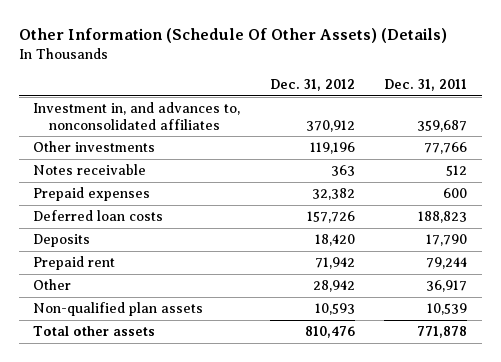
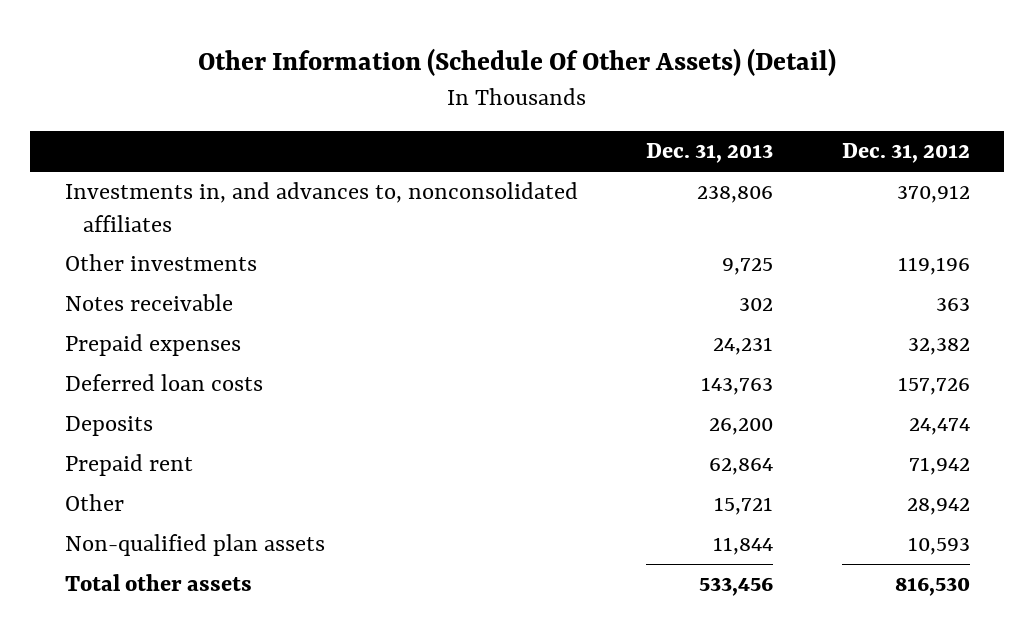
- Other Information (Schedule Of Other Assets) (Details)
+ Other Information (Schedule Of Other Assets) (Detail)
- | Dec. 31, 2012 | Dec. 31, 2011
+ | Dec. 31, 2013 | Dec. 31, 2012
- Investment in, and advances to, nonconsolidated affiliates | 370,912 | 359,687
+ Investments in, and advances to, nonconsolidated affiliates | 238,806 | 370,912
- Deposits | 18,420 | 17,790
+ Deposits | 26,200 | 24,474
- Total other assets | 810,476 | 771,878
+ Total other assets | 533,456 | 816,530

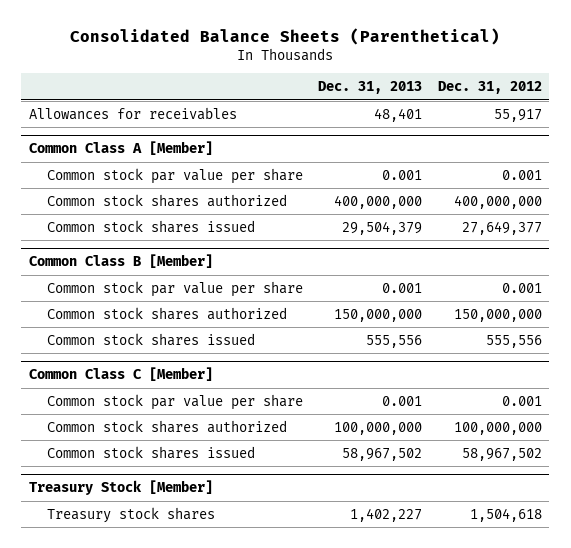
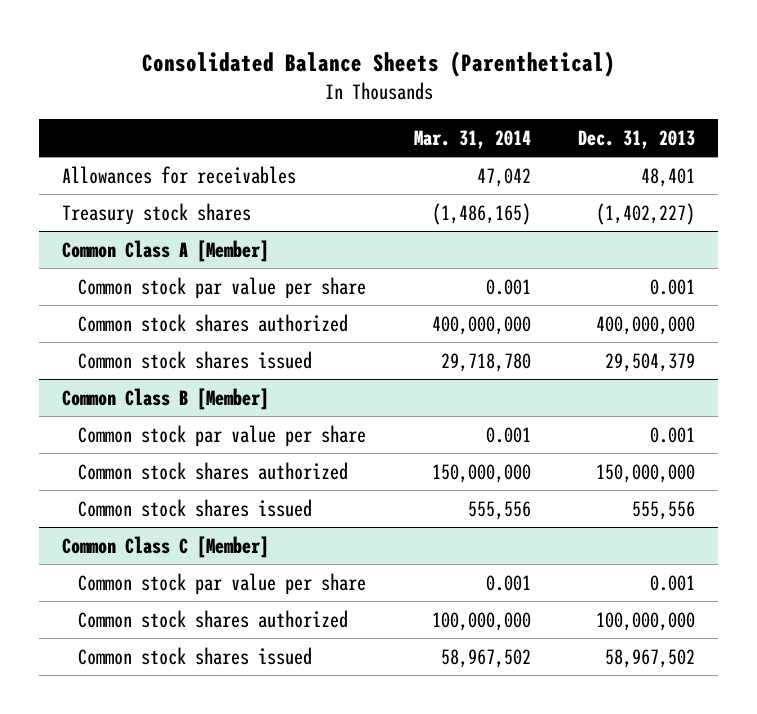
- | Dec. 31, 2013 | Dec. 31, 2012
+ | Mar. 31, 2014 | Dec. 31, 2013
+ Treasury stock shares | (1,486,165) | (1,402,227)
- Treasury Stock [Member]
- Treasury stock shares | 1,402,227 | 1,504,618

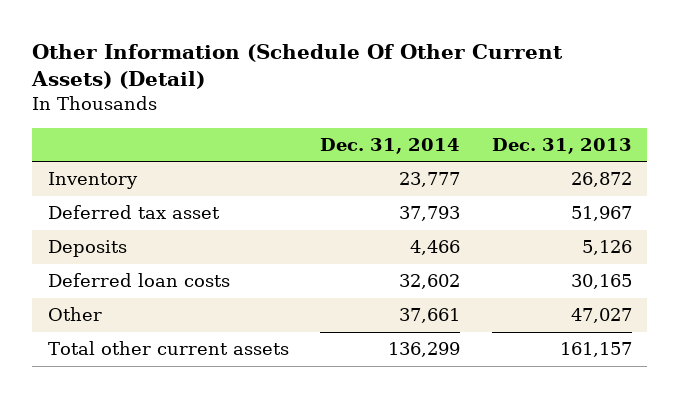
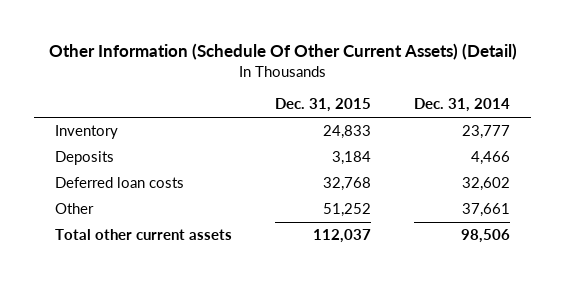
- | Dec. 31, 2014 | Dec. 31, 2013
+ | Dec. 31, 2015 | Dec. 31, 2014
- Deferred tax asset | 37,793 | 51,967
- Total other current assets | 136,299 | 161,157
+ Total other current assets | 112,037 | 98,506

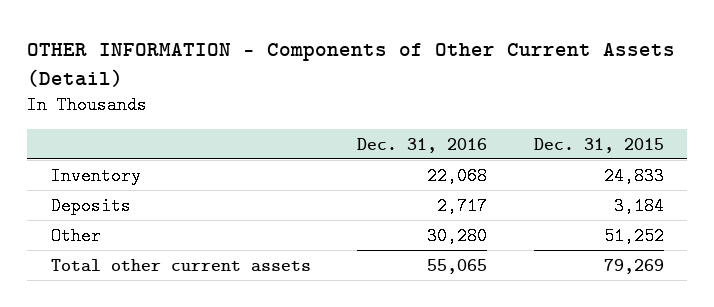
- Other Information (Schedule Of Other Current Assets) (Detail)
+ OTHER INFORMATION - Components of Other Current Assets (Detail)
- | Dec. 31, 2015 | Dec. 31, 2014
+ | Dec. 31, 2016 | Dec. 31, 2015
- Deferred loan costs | 32,768 | 32,602
- Total other current assets | 112,037 | 98,506
+ Total other current assets | 55,065 | 79,269

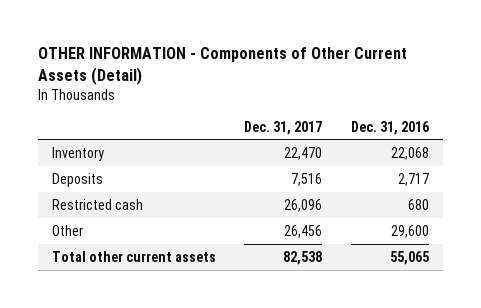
- | Dec. 31, 2016 | Dec. 31, 2015
+ | Dec. 31, 2017 | Dec. 31, 2016
- Other | 30,280 | 51,252
+ Restricted cash | 26,096 | 680
+ Other | 26,456 | 29,600

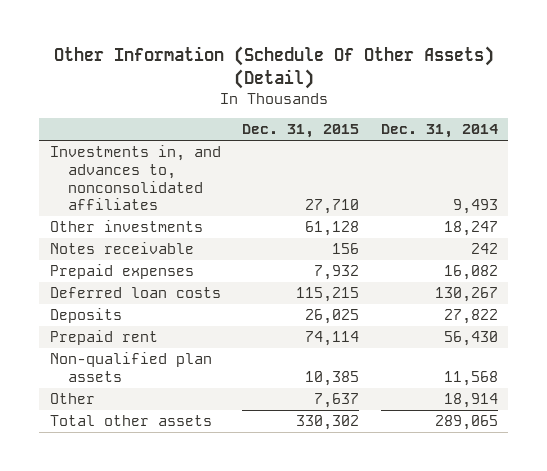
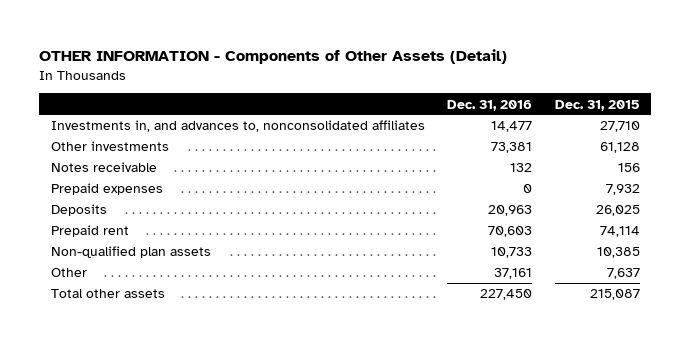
- Other Information (Schedule Of Other Assets) (Detail)
+ OTHER INFORMATION - Components of Other Assets (Detail)
- | Dec. 31, 2015 | Dec. 31, 2014
+ | Dec. 31, 2016 | Dec. 31, 2015
- Deferred loan costs | 115,215 | 130,267
- Total other assets | 330,302 | 289,065
+ Total other assets | 227,450 | 215,087

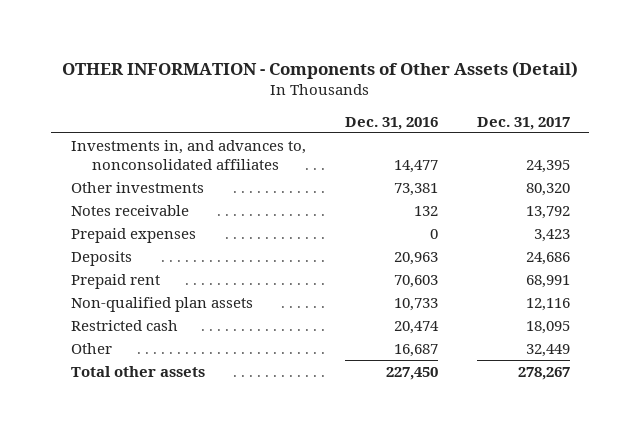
- | Dec. 31, 2016 | Dec. 31, 2015
+ | Dec. 31, 2016 | Dec. 31, 2017
- Other | 37,161 | 7,637
+ Restricted cash | 20,474 | 18,095
+ Other | 16,687 | 32,449

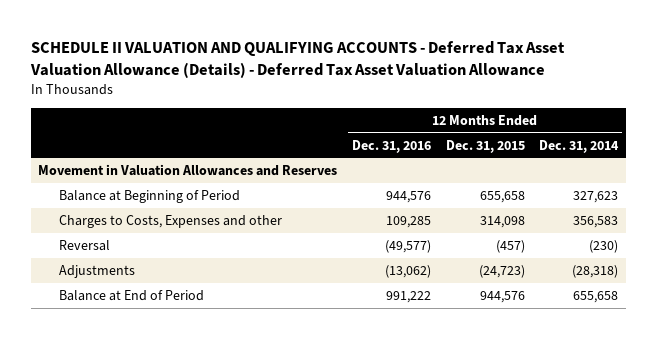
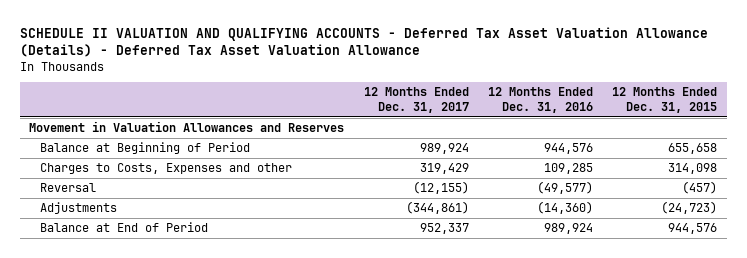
- | 12 Months Ended Dec. 31, 2016 | 12 Months Ended Dec. 31, 2015 | 12 Months Ended Dec. 31, 2014
+ | 12 Months Ended Dec. 31, 2017 | 12 Months Ended Dec. 31, 2016 | 12 Months Ended Dec. 31, 2015
- Adjustments | (13,062) | (24,723) | (28,318)
- Balance at End of Period | 991,222 | 944,576 | 655,658
+ Adjustments | (344,861) | (14,360) | (24,723)
+ Balance at End of Period | 952,337 | 989,924 | 944,576

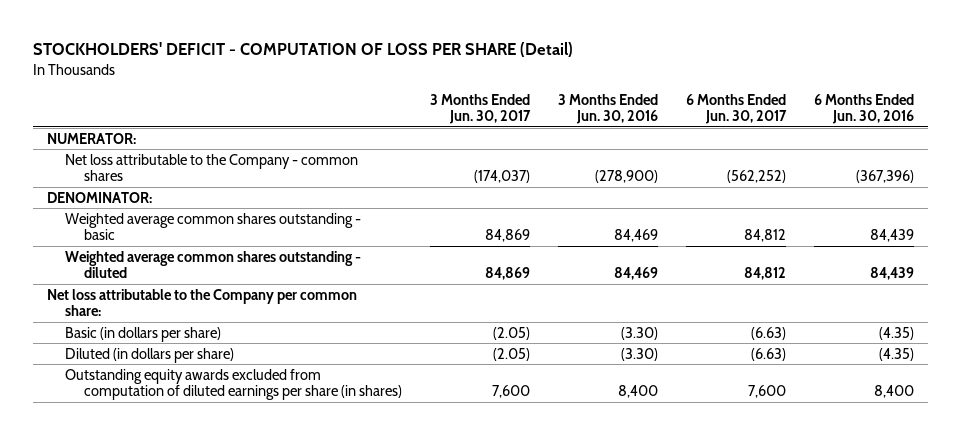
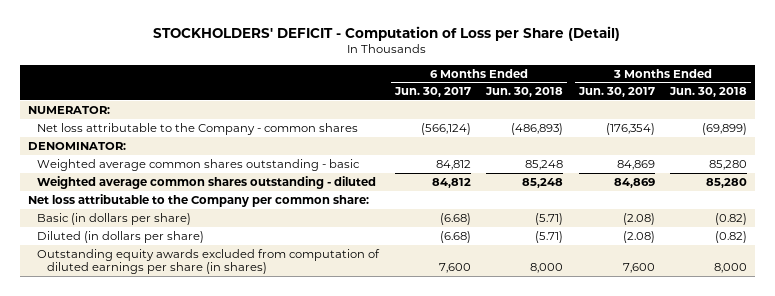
- STOCKHOLDERS' DEFICIT - COMPUTATION OF LOSS PER SHARE (Detail)
+ STOCKHOLDERS' DEFICIT - Computation of Loss per Share (Detail)
- | 3 Months Ended Jun. 30, 2017 | 3 Months Ended Jun. 30, 2016 | 6 Months Ended Jun. 30, 2017 | 6 Months Ended Jun. 30, 2016
+ | 6 Months Ended Jun. 30, 2017 | 6 Months Ended Jun. 30, 2018 | 3 Months Ended Jun. 30, 2017 | 3 Months Ended Jun. 30, 2018
- Net loss attributable to the Company - common shares | (174,037) | (278,900) | (562,252) | (367,396)
+ Net loss attributable to the Company - common shares | (566,124) | (486,893) | (176,354) | (69,899)
- Basic (in dollars per share) | (2.05) | (3.30) | (6.63) | (4.35)
- Diluted (in dollars per share) | (2.05) | (3.30) | (6.63) | (4.35)
+ Basic (in dollars per share) | (6.68) | (5.71) | (2.08) | (0.82)
+ Diluted (in dollars per share) | (6.68) | (5.71) | (2.08) | (0.82)

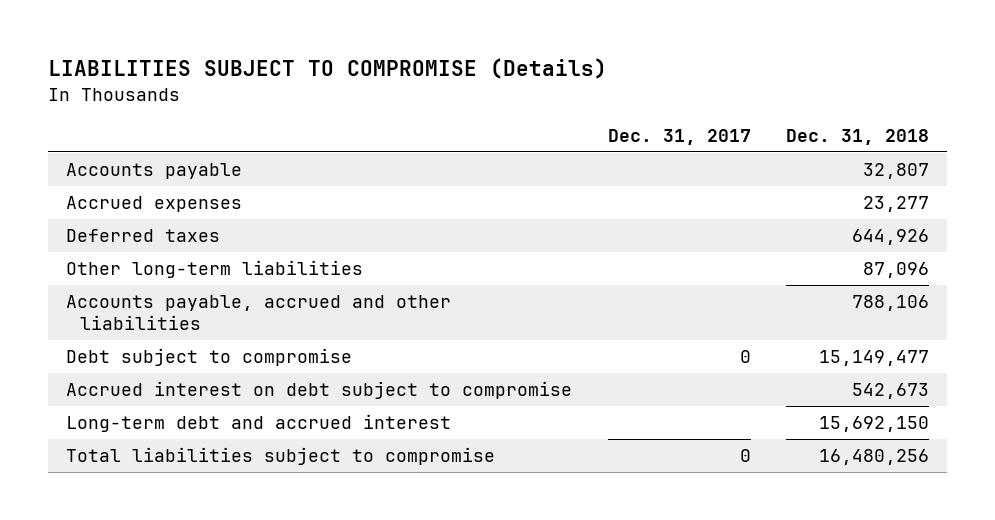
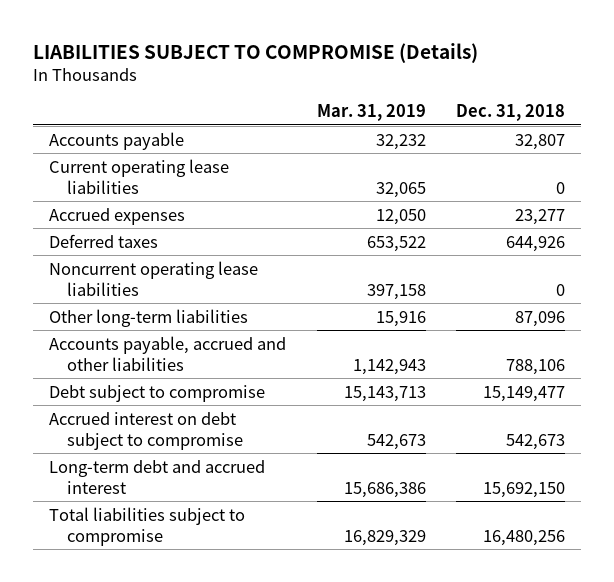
- | Dec. 31, 2017 | Dec. 31, 2018
+ | Mar. 31, 2019 | Dec. 31, 2018
+ Current operating lease liabilities | 32,065 | 0
+ Noncurrent operating lease liabilities | 397,158 | 0

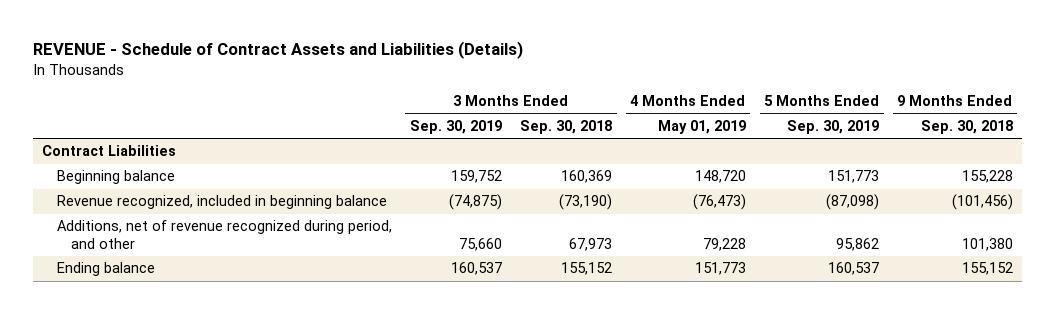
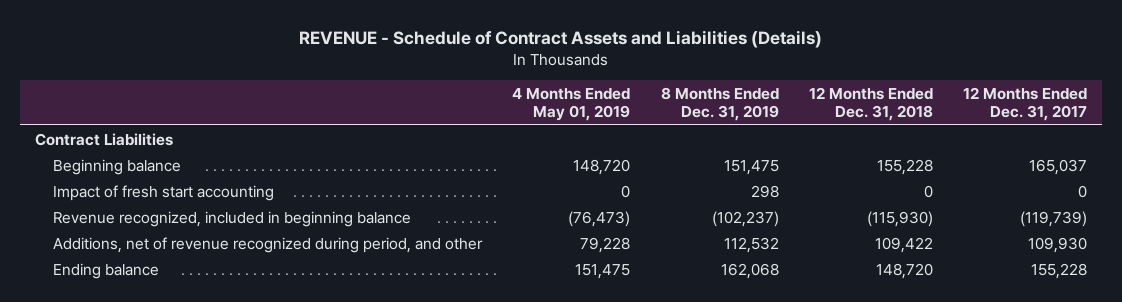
- | 3 Months Ended Sep. 30, 2019 | 3 Months Ended Sep. 30, 2018 | 4 Months Ended May 01, 2019 | 5 Months Ended Sep. 30, 2019 | 9 Months Ended Sep. 30, 2018
+ | 4 Months Ended May 01, 2019 | 8 Months Ended Dec. 31, 2019 | 12 Months Ended Dec. 31, 2018 | 12 Months Ended Dec. 31, 2017
+ Impact of fresh start accounting | 0 | 298 | 0 | 0
- Ending balance | 160,537 | 155,152 | 151,773 | 160,537 | 155,152
+ Ending balance | 151,475 | 162,068 | 148,720 | 155,228

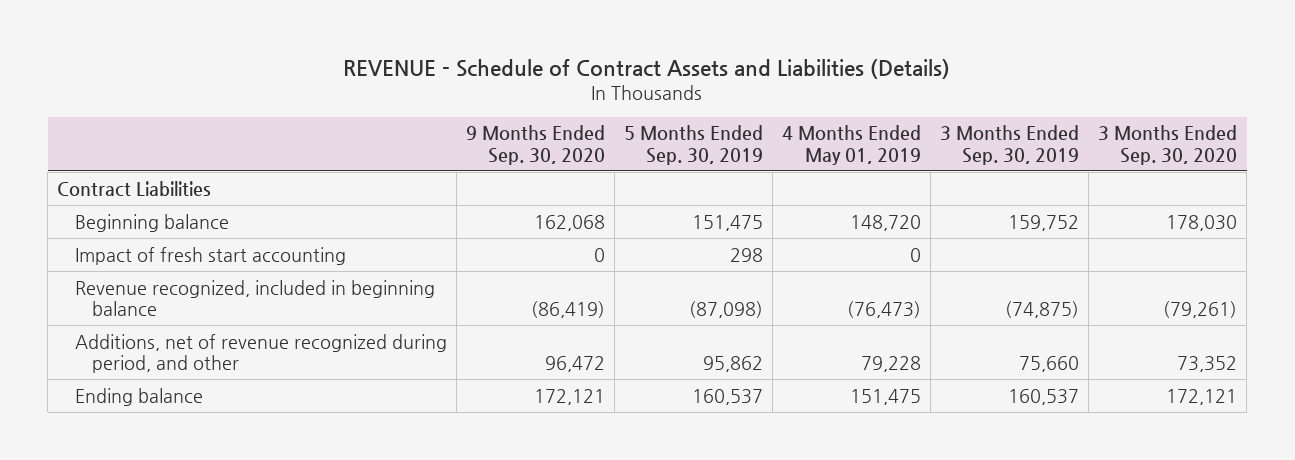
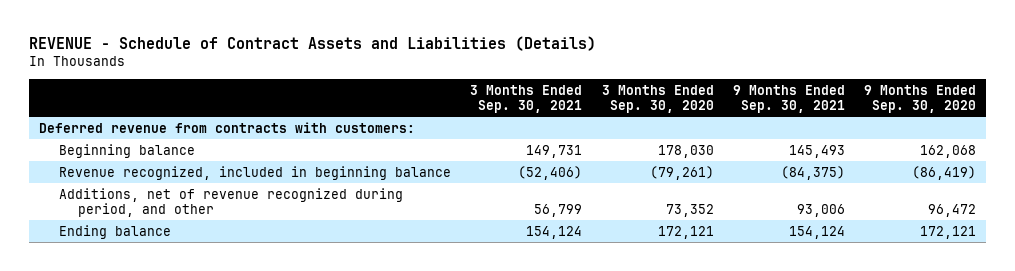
- | 9 Months Ended Sep. 30, 2020 | 5 Months Ended Sep. 30, 2019 | 4 Months Ended May 01, 2019 | 3 Months Ended Sep. 30, 2019 | 3 Months Ended Sep. 30, 2020
+ | 3 Months Ended Sep. 30, 2021 | 3 Months Ended Sep. 30, 2020 | 9 Months Ended Sep. 30, 2021 | 9 Months Ended Sep. 30, 2020
- Contract Liabilities
+ Deferred revenue from contracts with customers:
- Impact of fresh start accounting | 0 | 298 | 0 | |

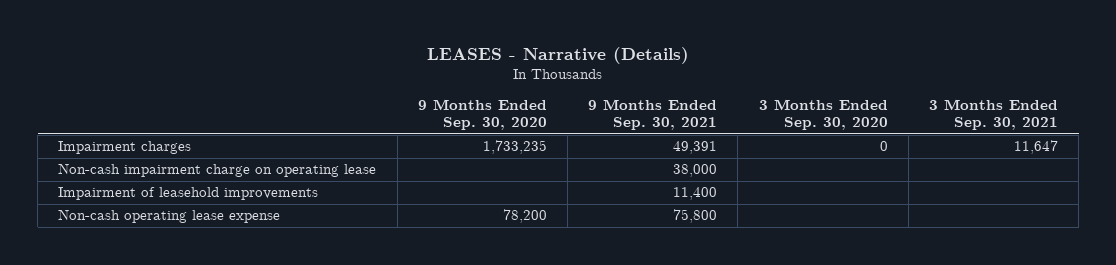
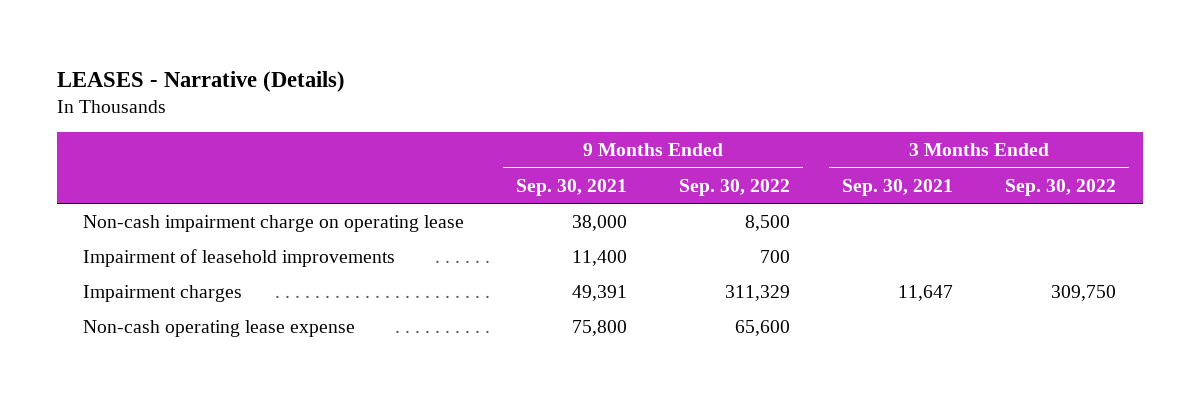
- | 9 Months Ended Sep. 30, 2020 | 9 Months Ended Sep. 30, 2021 | 3 Months Ended Sep. 30, 2020 | 3 Months Ended Sep. 30, 2021
+ | 9 Months Ended Sep. 30, 2021 | 9 Months Ended Sep. 30, 2022 | 3 Months Ended Sep. 30, 2021 | 3 Months Ended Sep. 30, 2022
moved down: Impairment charges | 49,391 | 311,329 | 11,647 | 309,750

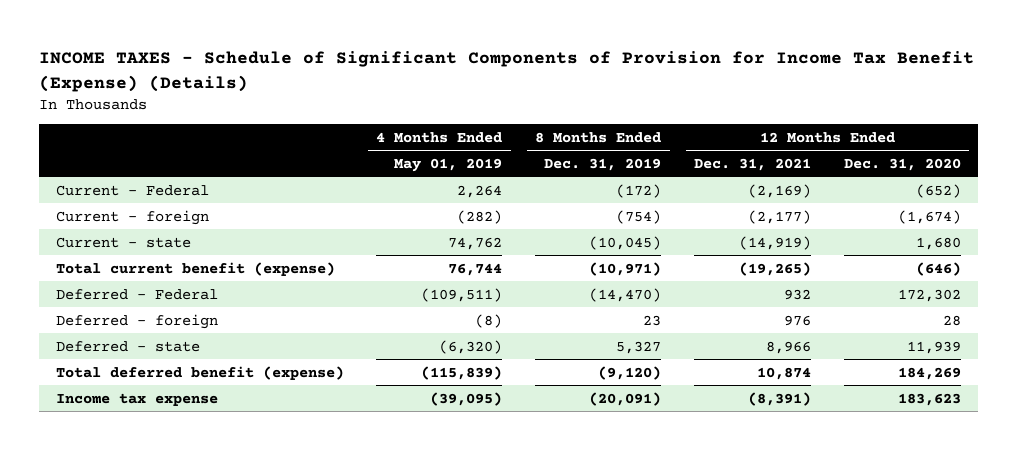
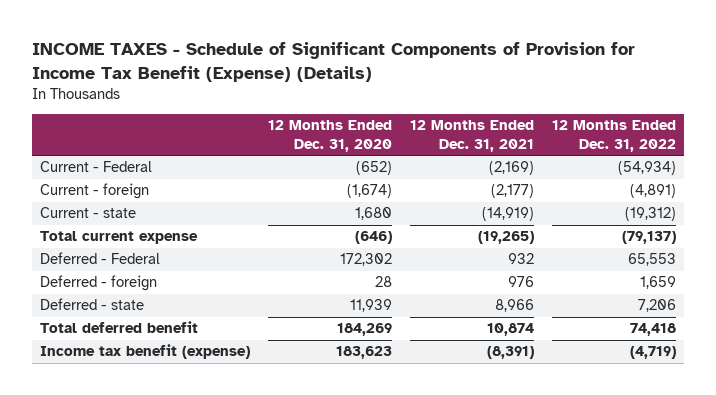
- | 4 Months Ended May 01, 2019 | 8 Months Ended Dec. 31, 2019 | 12 Months Ended Dec. 31, 2021 | 12 Months Ended Dec. 31, 2020
+ | 12 Months Ended Dec. 31, 2020 | 12 Months Ended Dec. 31, 2021 | 12 Months Ended Dec. 31, 2022
- Total current benefit (expense) | 76,744 | (10,971) | (19,265) | (646)
+ Total current expense | (646) | (19,265) | (79,137)
- Total deferred benefit (expense) | (115,839) | (9,120) | 10,874 | 184,269
- Income tax expense | (39,095) | (20,091) | (8,391) | 183,623
+ Total deferred benefit | 184,269 | 10,874 | 74,418
+ Income tax benefit (expense) | 183,623 | (8,391) | (4,719)

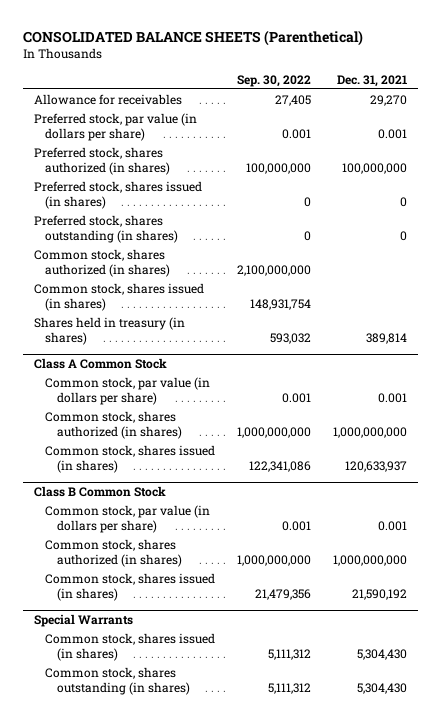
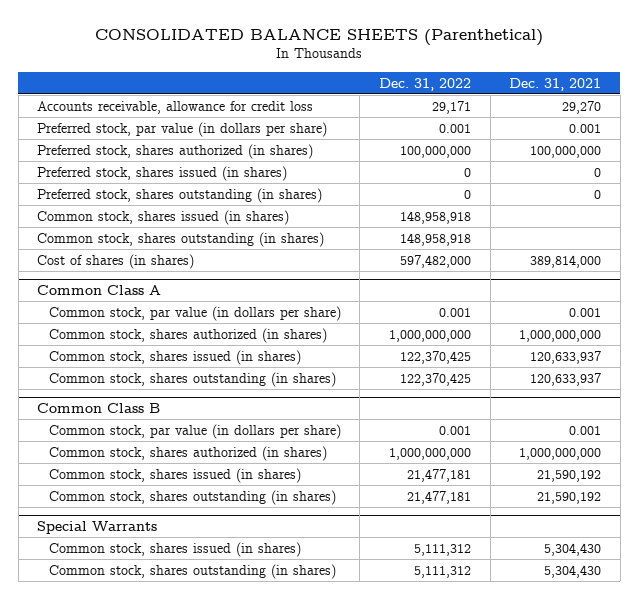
- | Sep. 30, 2022 | Dec. 31, 2021
+ | Dec. 31, 2022 | Dec. 31, 2021
- Allowance for receivables | 27,405 | 29,270
+ Accounts receivable, allowance for credit loss | 29,171 | 29,270
- Common stock, shares authorized (in shares) | 2,100,000,000 |
- Shares held in treasury (in shares) | 593,032 | 389,814
- Class A Common Stock
+ Common stock, shares outstanding (in shares) | 148,958,918 |
+ Cost of shares (in shares) | 597,482,000 | 389,814,000
+ Common Class A
- Class B Common Stock
+ Common stock, shares outstanding (in shares) | 122,370,425 | 120,633,937
+ Common Class B
+ Common stock, shares outstanding (in shares) | 21,477,181 | 21,590,192

